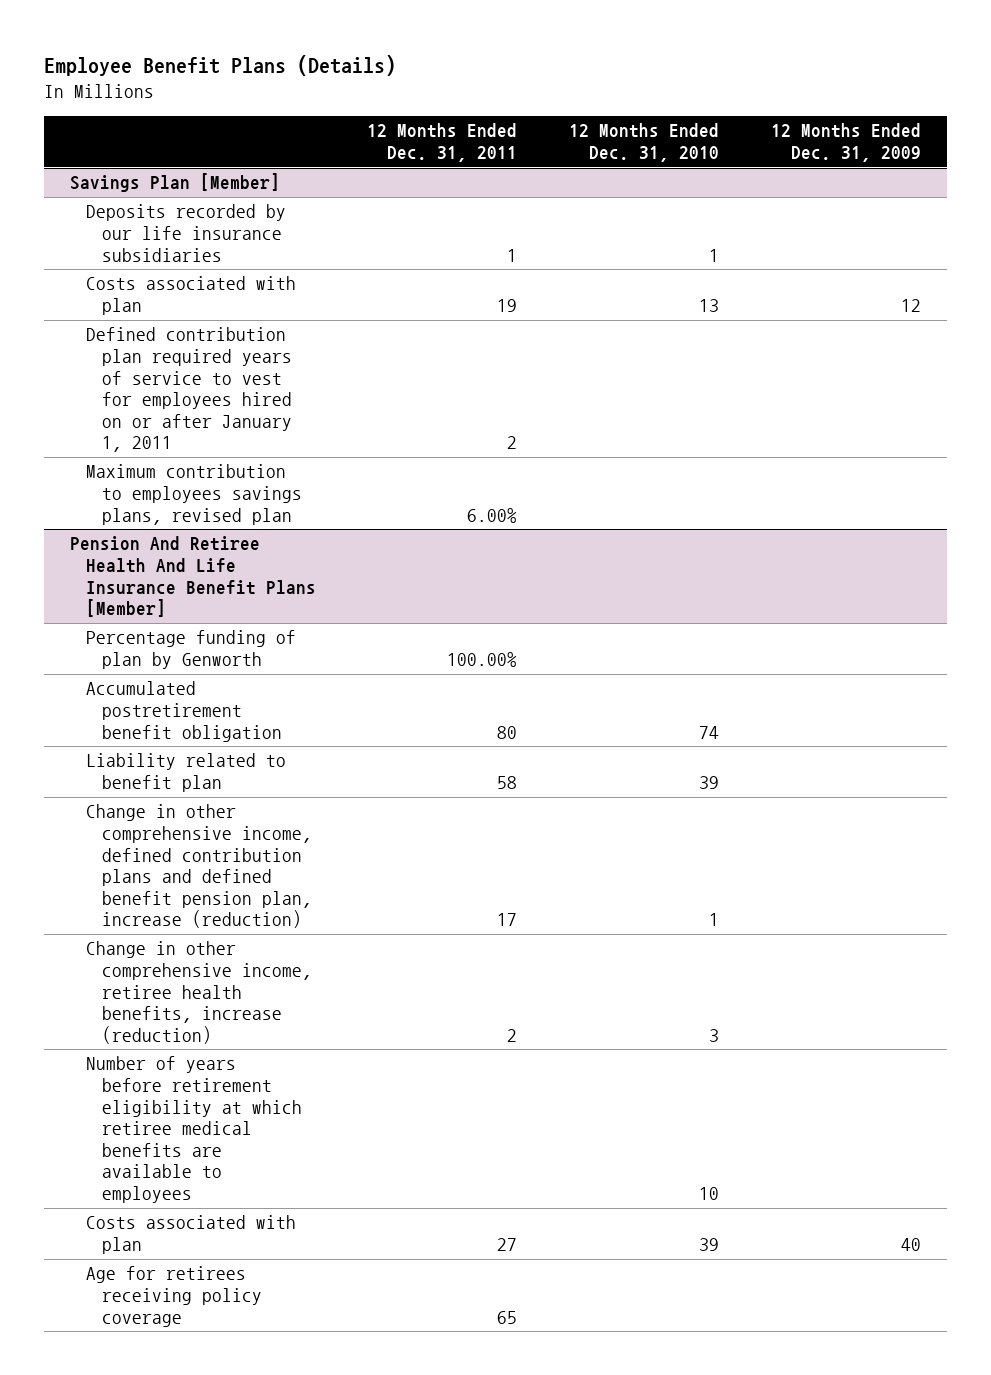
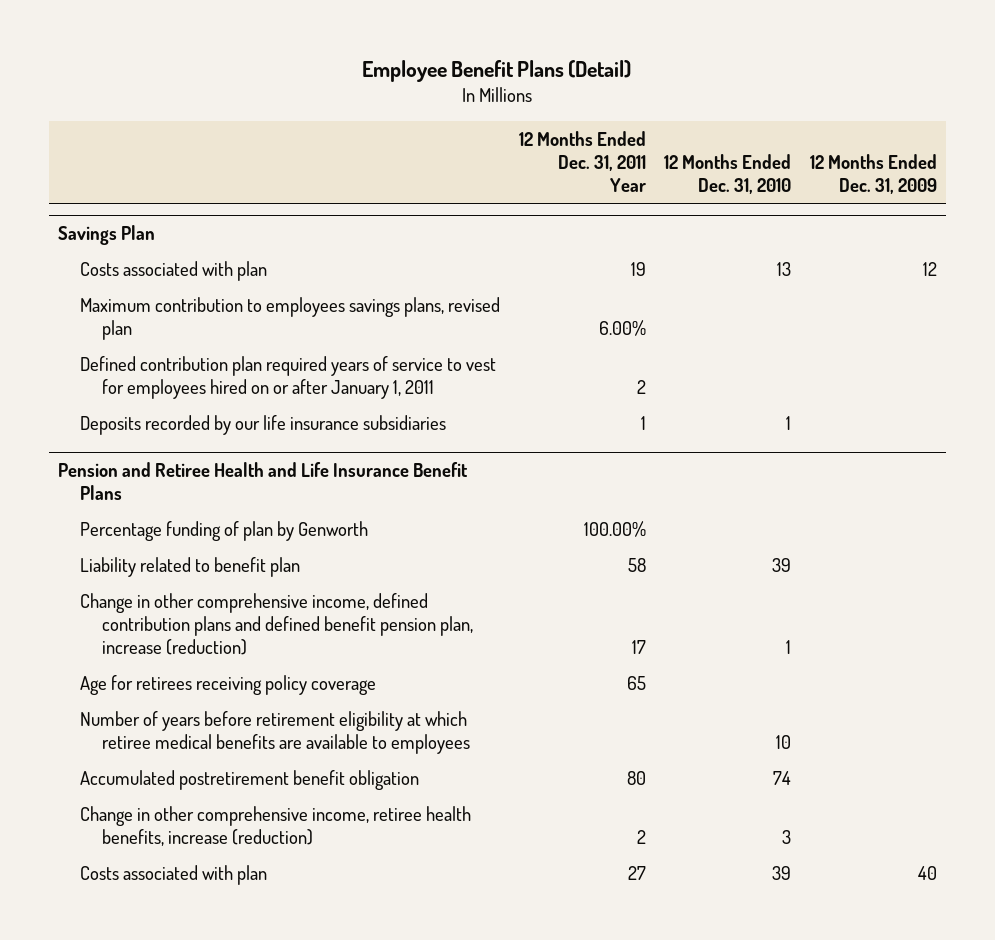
- Employee Benefit Plans (Details)
+ Employee Benefit Plans (Detail)
- | 12 Months Ended Dec. 31, 2011 | 12 Months Ended Dec. 31, 2010 | 12 Months Ended Dec. 31, 2009
+ | 12 Months Ended Dec. 31, 2011 Year | 12 Months Ended Dec. 31, 2010 | 12 Months Ended Dec. 31, 2009
- Savings Plan [Member]
- Deposits recorded by our life insurance subsidiaries | 1 | 1 |
+ Savings Plan
- Defined contribution plan required years of service to vest for employees hired on or after January 1, 2011 | 2 | |
- Pension And Retiree Health And Life Insurance Benefit Plans [Member]
+ Defined contribution plan required years of service to vest for employees hired on or after January 1, 2011 | 2 | |
+ Deposits recorded by our life insurance subsidiaries | 1 | 1 |
+ Pension and Retiree Health and Life Insurance Benefit Plans
- Accumulated postretirement benefit obligation | 80 | 74 |
- Change in other comprehensive income, retiree health benefits, increase (reduction) | 2 | 3 |
+ Age for retirees receiving policy coverage | 65 | |
+ Accumulated postretirement benefit obligation | 80 | 74 |
+ Change in other comprehensive income, retiree health benefits, increase (reduction) | 2 | 3 |
- Age for retirees receiving policy coverage | 65 | |

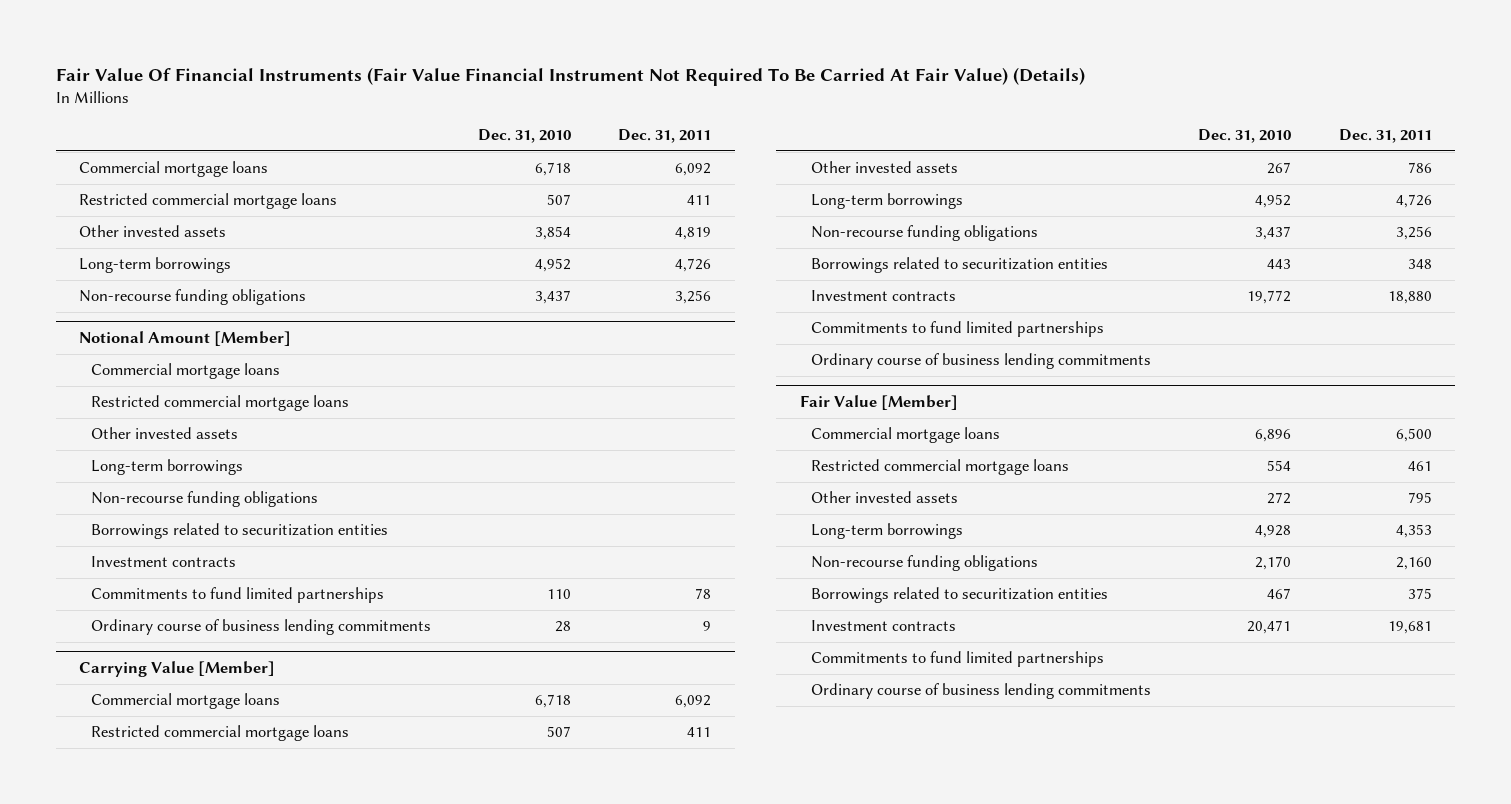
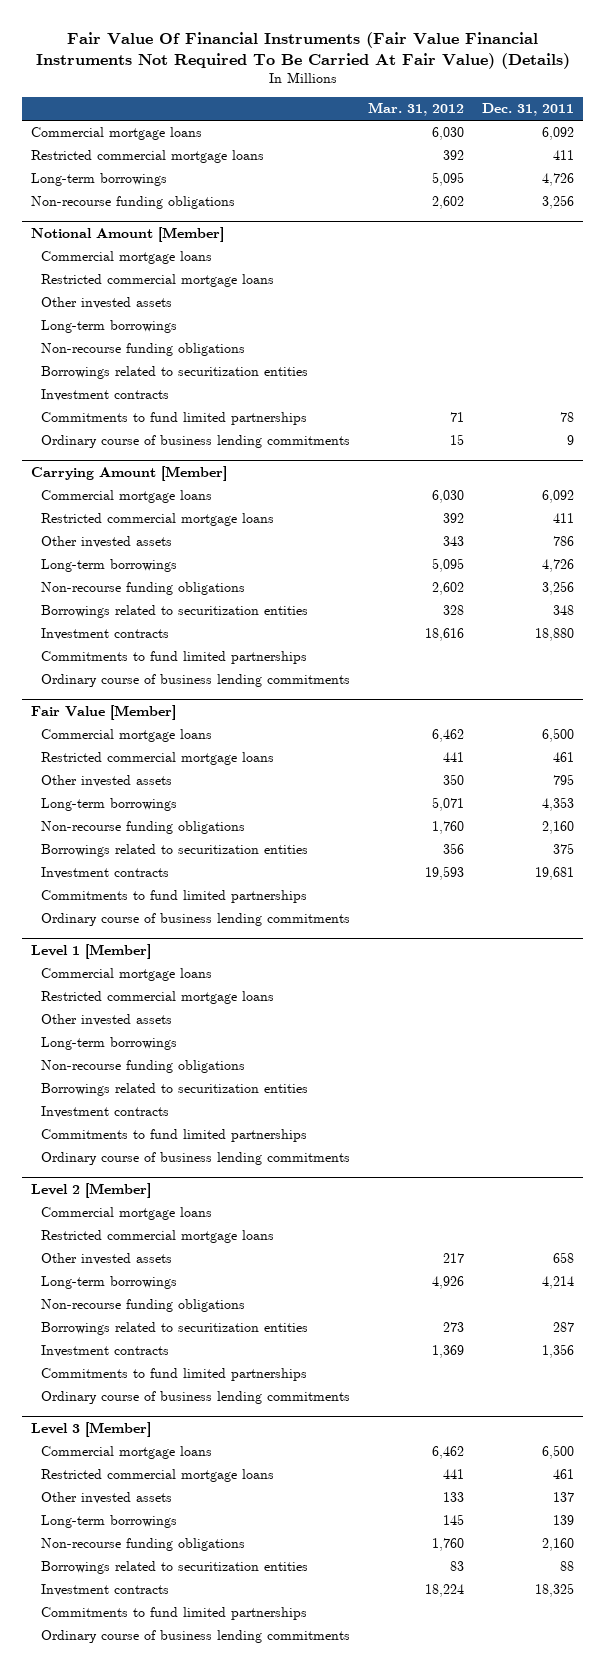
- Fair Value Of Financial Instruments (Fair Value Financial Instrument Not Required To Be Carried At Fair Value) (Details)
+ Fair Value Of Financial Instruments (Fair Value Financial Instruments Not Required To Be Carried At Fair Value) (Details)
- | Dec. 31, 2010 | Dec. 31, 2011
+ | Mar. 31, 2012 | Dec. 31, 2011
- Other invested assets | 3,854 | 4,819
- Carrying Value [Member]
+ Carrying Amount [Member]
+ Level 1 [Member]
+ Commercial mortgage loans
+ Restricted commercial mortgage loans
+ Other invested assets
+ Long-term borrowings
+ Non-recourse funding obligations
+ Borrowings related to securitization entities
+ Investment contracts
+ Commitments to fund limited partnerships
+ Ordinary course of business lending commitments
+ Level 2 [Member]
+ Commercial mortgage loans
+ Restricted commercial mortgage loans
+ Other invested assets | 217 | 658
+ Long-term borrowings | 4,926 | 4,214
+ Non-recourse funding obligations
+ Borrowings related to securitization entities | 273 | 287
+ Investment contracts | 1,369 | 1,356
+ Commitments to fund limited partnerships
+ Ordinary course of business lending commitments
+ Level 3 [Member]
+ Commercial mortgage loans | 6,462 | 6,500
+ Restricted commercial mortgage loans | 441 | 461
+ Other invested assets | 133 | 137
+ Long-term borrowings | 145 | 139
+ Non-recourse funding obligations | 1,760 | 2,160
+ Borrowings related to securitization entities | 83 | 88
+ Investment contracts | 18,224 | 18,325
+ Commitments to fund limited partnerships
+ Ordinary course of business lending commitments

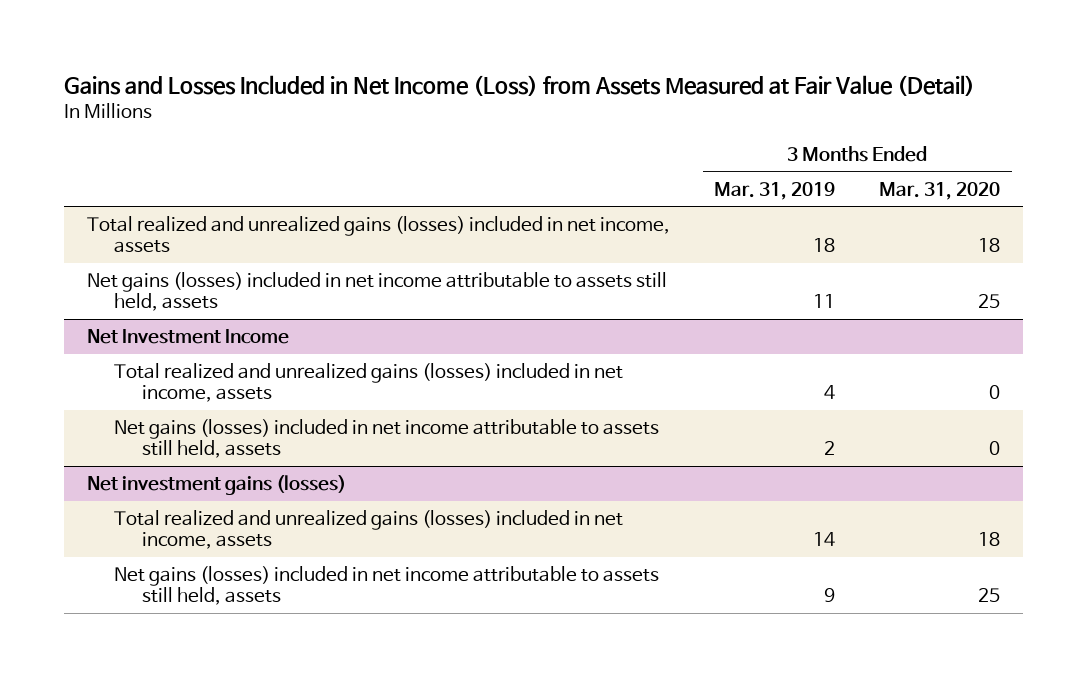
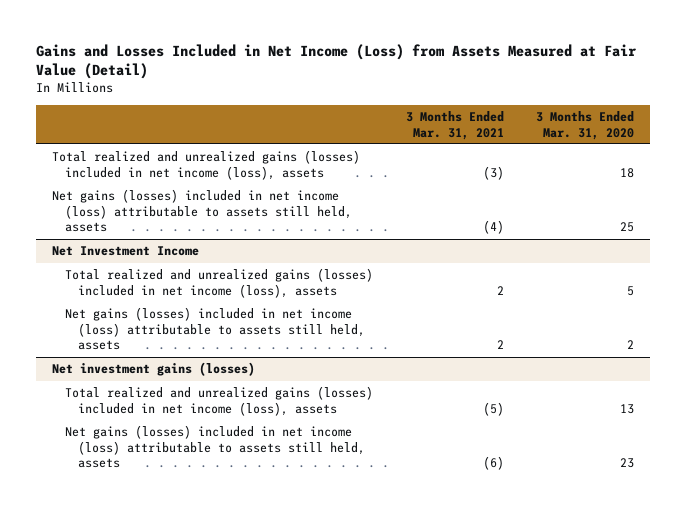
- | 3 Months Ended Mar. 31, 2019 | 3 Months Ended Mar. 31, 2020
+ | 3 Months Ended Mar. 31, 2021 | 3 Months Ended Mar. 31, 2020
- Total realized and unrealized gains (losses) included in net income, assets | 18 | 18
- Net gains (losses) included in net income attributable to assets still held, assets | 11 | 25
+ Total realized and unrealized gains (losses) included in net income (loss), assets | (3) | 18
+ Net gains (losses) included in net income (loss) attributable to assets still held, assets | (4) | 25
@ Net Investment Income
- Total realized and unrealized gains (losses) included in net income, assets | 4 | 0
- Net gains (losses) included in net income attributable to assets still held, assets | 2 | 0
+ Total realized and unrealized gains (losses) included in net income (loss), assets | 2 | 5
+ Net gains (losses) included in net income (loss) attributable to assets still held, assets | 2 | 2
@ Net investment gains (losses)
- Total realized and unrealized gains (losses) included in net income, assets | 14 | 18
- Net gains (losses) included in net income attributable to assets still held, assets | 9 | 25
+ Total realized and unrealized gains (losses) included in net income (loss), assets | (5) | 13
+ Net gains (losses) included in net income (loss) attributable to assets still held, assets | (6) | 23

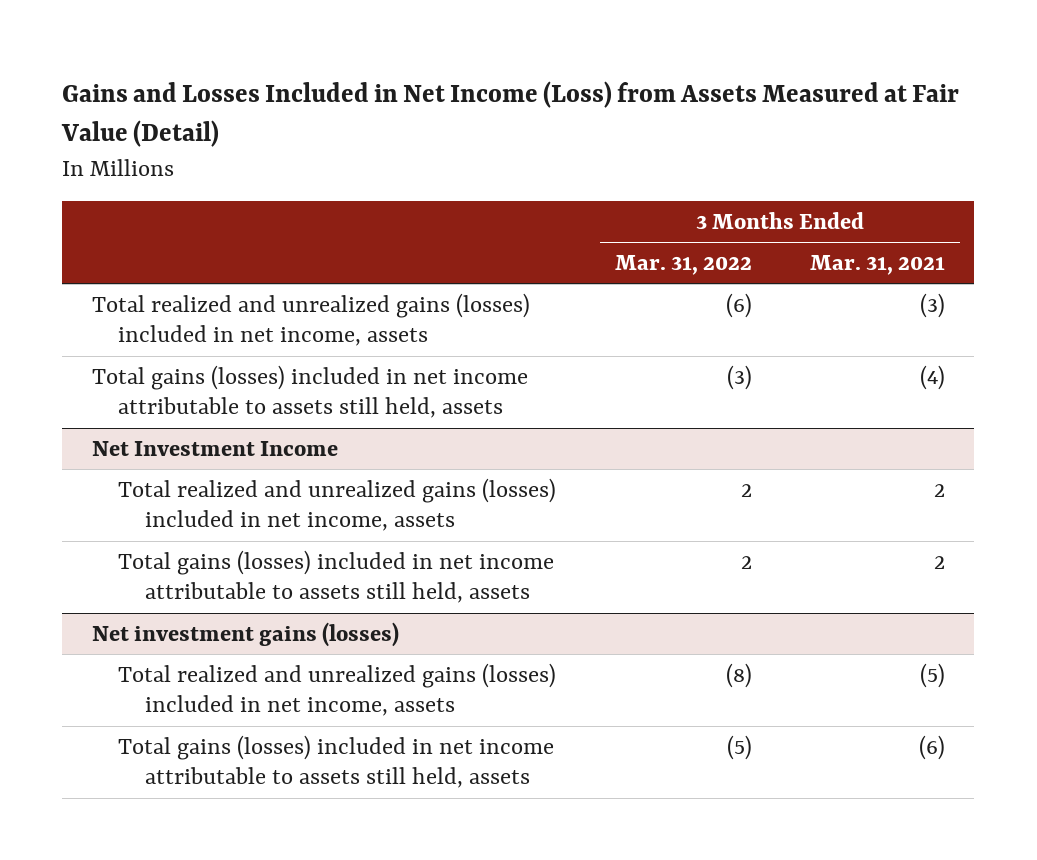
- | 3 Months Ended Mar. 31, 2021 | 3 Months Ended Mar. 31, 2020
+ | 3 Months Ended Mar. 31, 2022 | 3 Months Ended Mar. 31, 2021
- Total realized and unrealized gains (losses) included in net income (loss), assets | (3) | 18
- Net gains (losses) included in net income (loss) attributable to assets still held, assets | (4) | 25
+ Total realized and unrealized gains (losses) included in net income, assets | (6) | (3)
+ Total gains (losses) included in net income attributable to assets still held, assets | (3) | (4)
@ Net Investment Income
- Total realized and unrealized gains (losses) included in net income (loss), assets | 2 | 5
- Net gains (losses) included in net income (loss) attributable to assets still held, assets | 2 | 2
+ Total realized and unrealized gains (losses) included in net income, assets | 2 | 2
+ Total gains (losses) included in net income attributable to assets still held, assets | 2 | 2
@ Net investment gains (losses)
- Total realized and unrealized gains (losses) included in net income (loss), assets | (5) | 13
- Net gains (losses) included in net income (loss) attributable to assets still held, assets | (6) | 23
+ Total realized and unrealized gains (losses) included in net income, assets | (8) | (5)
+ Total gains (losses) included in net income attributable to assets still held, assets | (5) | (6)

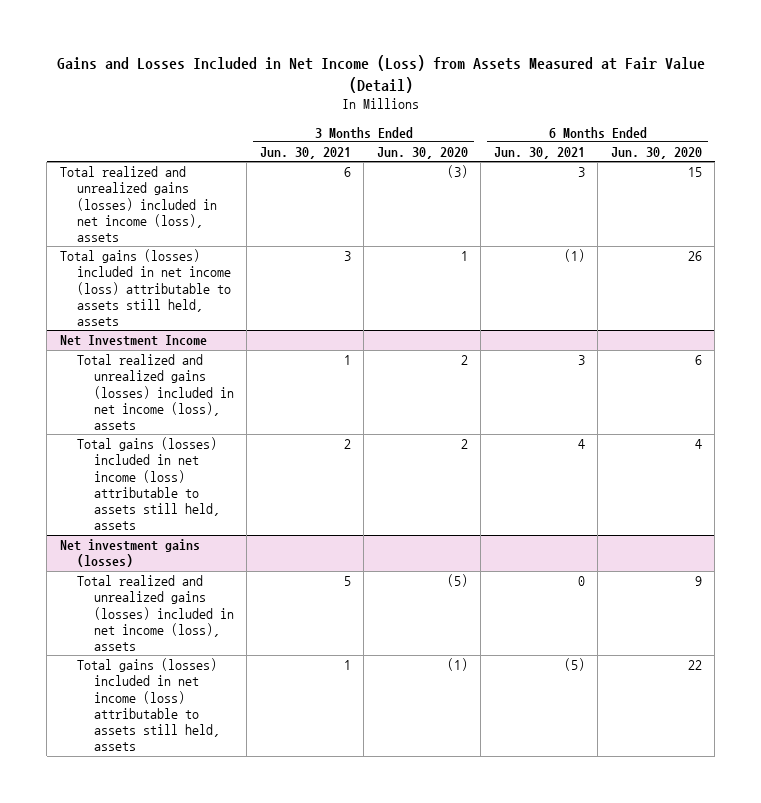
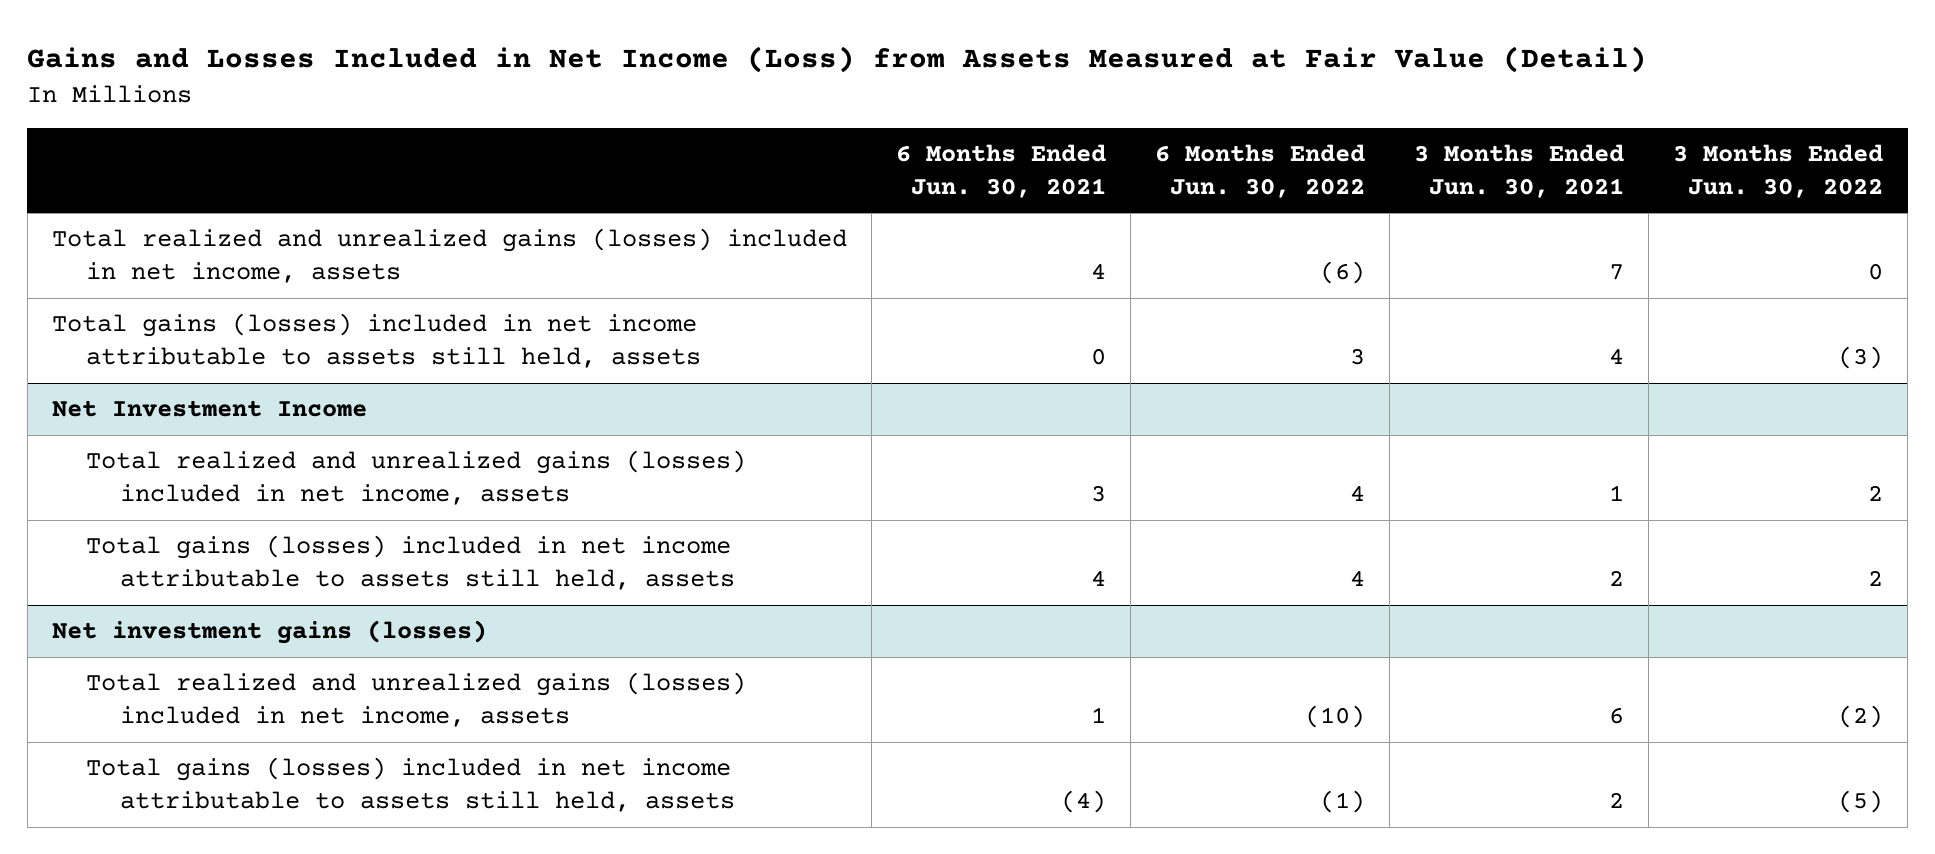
- | 3 Months Ended Jun. 30, 2021 | 3 Months Ended Jun. 30, 2020 | 6 Months Ended Jun. 30, 2021 | 6 Months Ended Jun. 30, 2020
+ | 6 Months Ended Jun. 30, 2021 | 6 Months Ended Jun. 30, 2022 | 3 Months Ended Jun. 30, 2021 | 3 Months Ended Jun. 30, 2022
- Total realized and unrealized gains (losses) included in net income (loss), assets | 6 | (3) | 3 | 15
- Total gains (losses) included in net income (loss) attributable to assets still held, assets | 3 | 1 | (1) | 26
+ Total realized and unrealized gains (losses) included in net income, assets | 4 | (6) | 7 | 0
+ Total gains (losses) included in net income attributable to assets still held, assets | 0 | 3 | 4 | (3)
@ Net Investment Income
- Total realized and unrealized gains (losses) included in net income (loss), assets | 1 | 2 | 3 | 6
- Total gains (losses) included in net income (loss) attributable to assets still held, assets | 2 | 2 | 4 | 4
+ Total realized and unrealized gains (losses) included in net income, assets | 3 | 4 | 1 | 2
+ Total gains (losses) included in net income attributable to assets still held, assets | 4 | 4 | 2 | 2
@ Net investment gains (losses)
- Total realized and unrealized gains (losses) included in net income (loss), assets | 5 | (5) | 0 | 9
- Total gains (losses) included in net income (loss) attributable to assets still held, assets | 1 | (1) | (5) | 22
+ Total realized and unrealized gains (losses) included in net income, assets | 1 | (10) | 6 | (2)
+ Total gains (losses) included in net income attributable to assets still held, assets | (4) | (1) | 2 | (5)

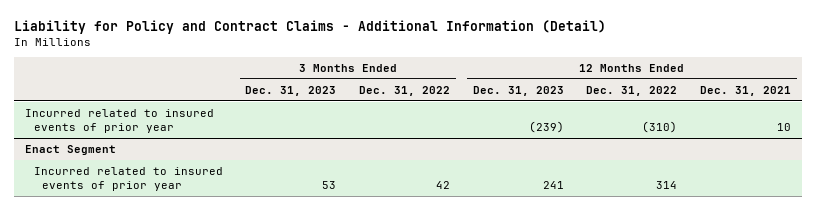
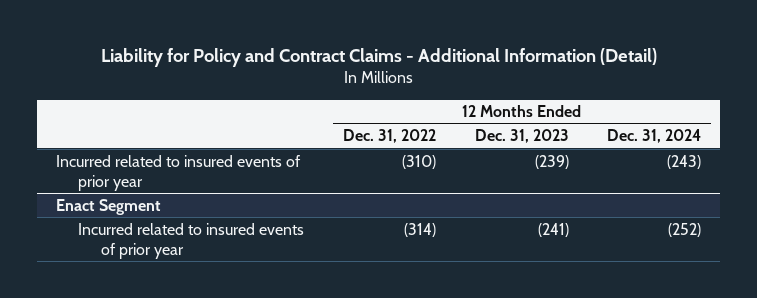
- | 3 Months Ended Dec. 31, 2023 | 3 Months Ended Dec. 31, 2022 | 12 Months Ended Dec. 31, 2023 | 12 Months Ended Dec. 31, 2022 | 12 Months Ended Dec. 31, 2021
+ | 12 Months Ended Dec. 31, 2022 | 12 Months Ended Dec. 31, 2023 | 12 Months Ended Dec. 31, 2024
@ Enact Segment
- Incurred related to insured events of prior year | 53 | 42 | 241 | 314 |
+ Incurred related to insured events of prior year | (314) | (241) | (252)

